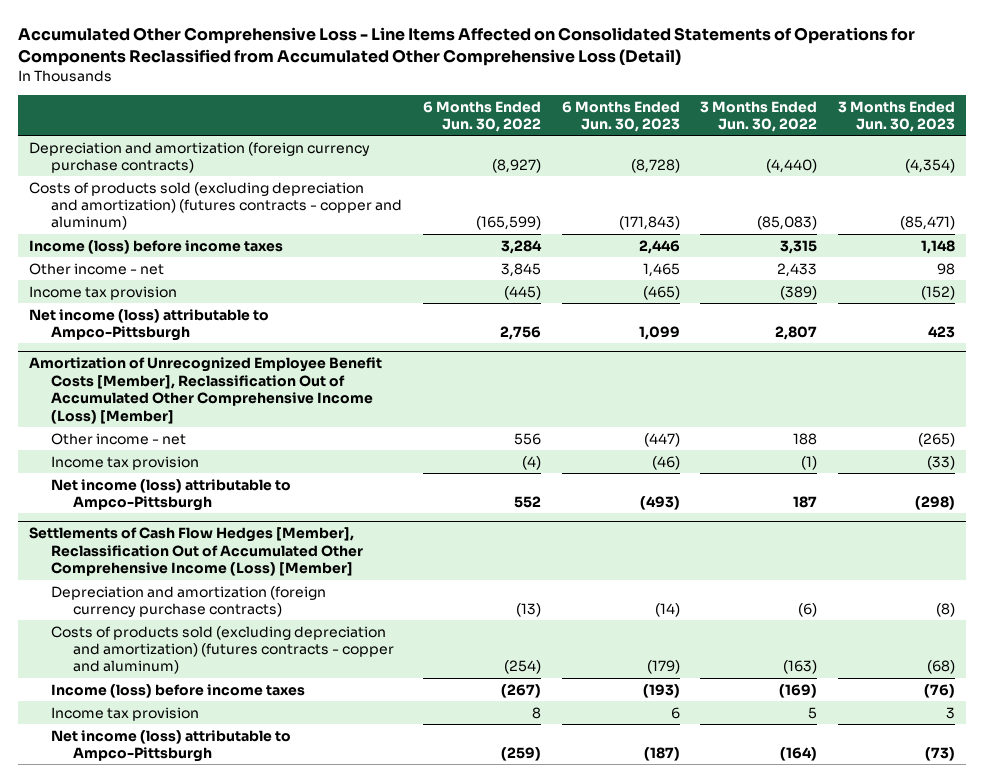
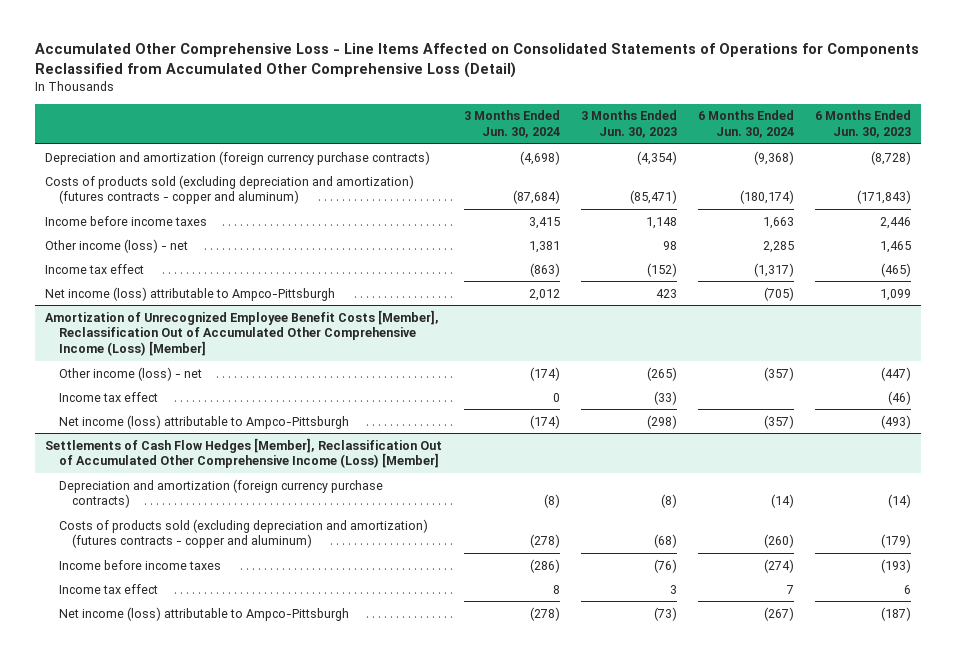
- | 6 Months Ended Jun. 30, 2022 | 6 Months Ended Jun. 30, 2023 | 3 Months Ended Jun. 30, 2022 | 3 Months Ended Jun. 30, 2023
+ | 3 Months Ended Jun. 30, 2024 | 3 Months Ended Jun. 30, 2023 | 6 Months Ended Jun. 30, 2024 | 6 Months Ended Jun. 30, 2023
- Income (loss) before income taxes | 3,284 | 2,446 | 3,315 | 1,148
- Other income - net | 3,845 | 1,465 | 2,433 | 98
- Income tax provision | (445) | (465) | (389) | (152)
+ Income before income taxes | 3,415 | 1,148 | 1,663 | 2,446
+ Other income (loss) - net | 1,381 | 98 | 2,285 | 1,465
+ Income tax effect | (863) | (152) | (1,317) | (465)
@ Amortization of Unrecognized Employee Benefit Costs [Member], Reclassification Out of Accumulated Other Comprehensive Income (Loss) [Member]
- Other income - net | 556 | (447) | 188 | (265)
- Income tax provision | (4) | (46) | (1) | (33)
+ Other income (loss) - net | (174) | (265) | (357) | (447)
+ Income tax effect | 0 | (33) | | (46)
@ Settlements of Cash Flow Hedges [Member], Reclassification Out of Accumulated Other Comprehensive Income (Loss) [Member]
- Income (loss) before income taxes | (267) | (193) | (169) | (76)
- Income tax provision | 8 | 6 | 5 | 3
+ Income before income taxes | (286) | (76) | (274) | (193)
+ Income tax effect | 8 | 3 | 7 | 6

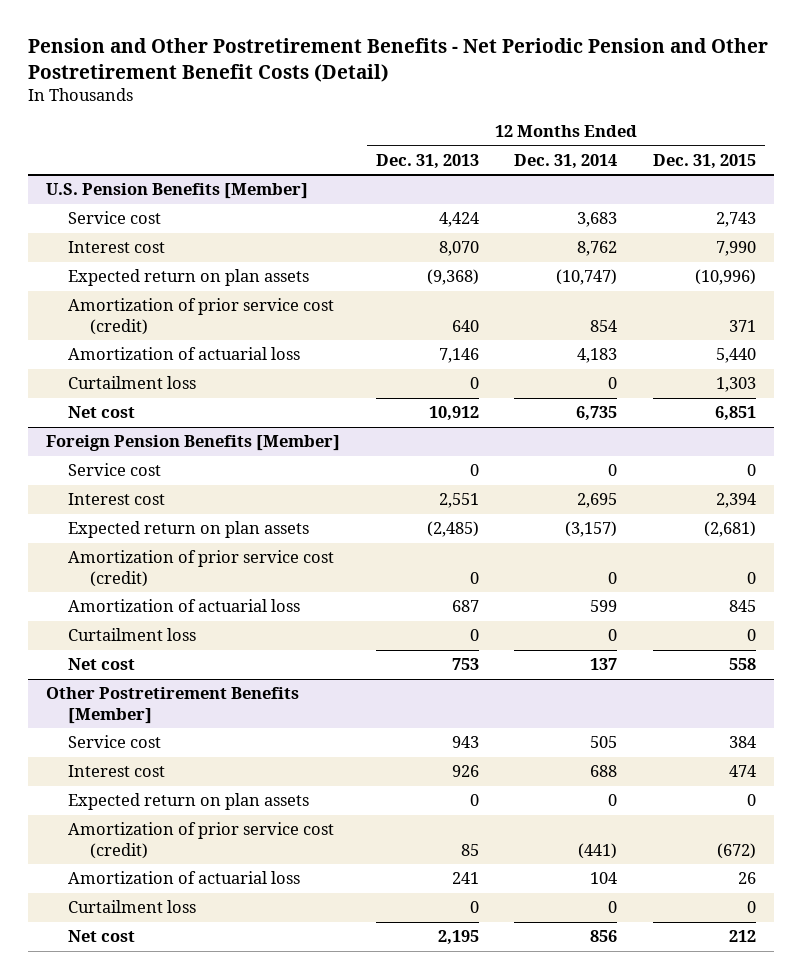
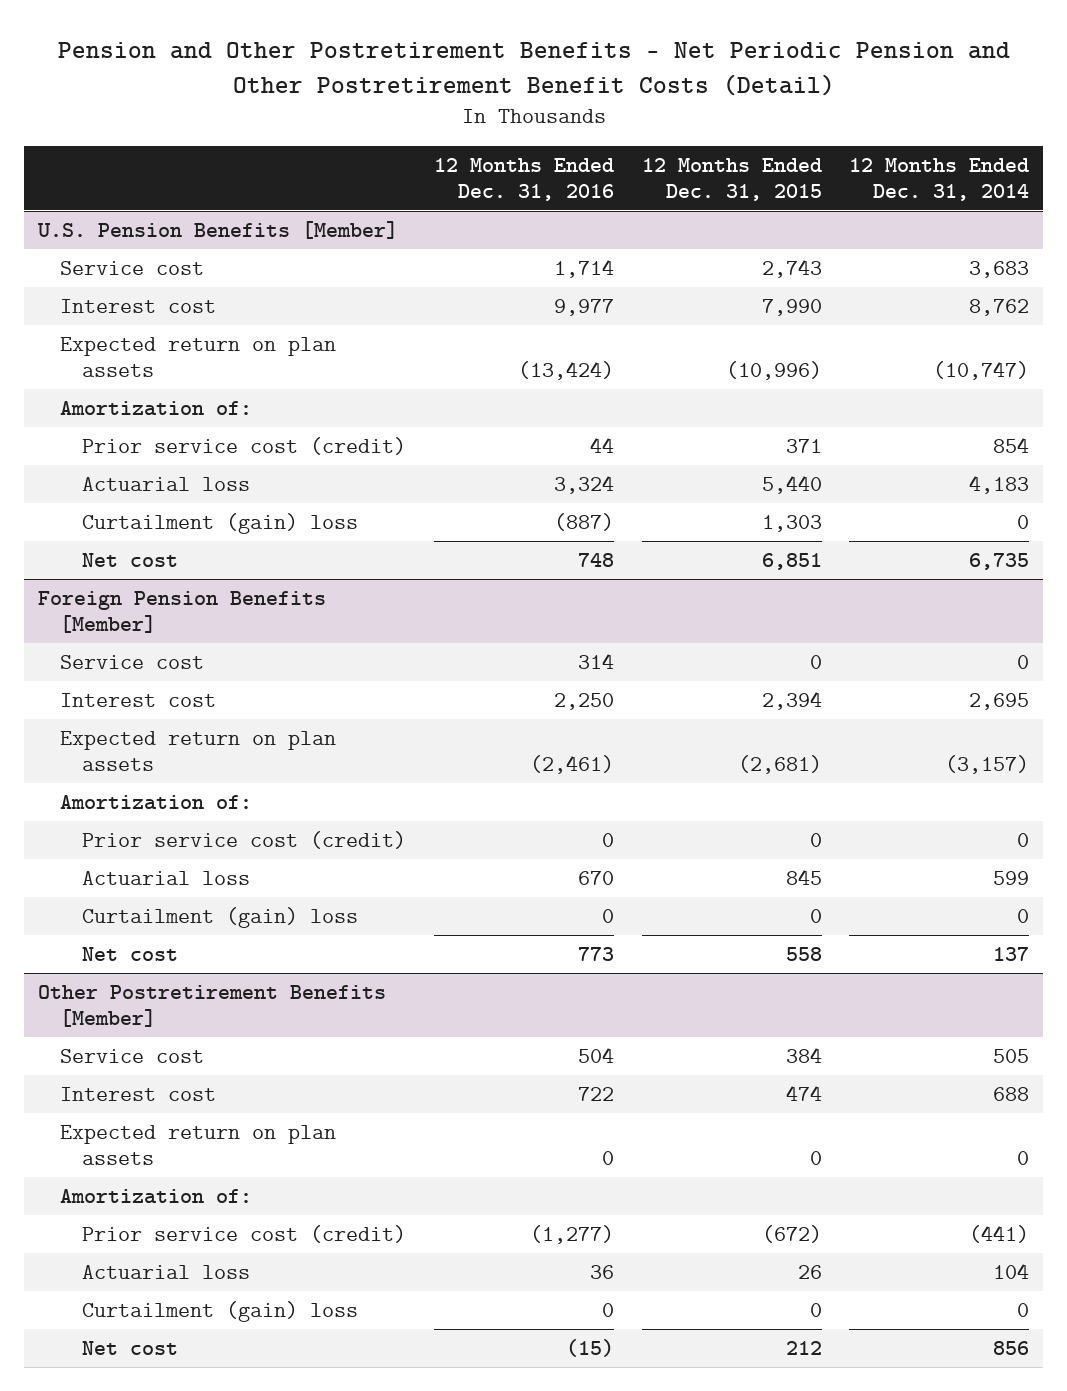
- | 12 Months Ended Dec. 31, 2013 | 12 Months Ended Dec. 31, 2014 | 12 Months Ended Dec. 31, 2015
+ | 12 Months Ended Dec. 31, 2016 | 12 Months Ended Dec. 31, 2015 | 12 Months Ended Dec. 31, 2014
@ U.S. Pension Benefits [Member]
- Amortization of prior service cost (credit) | 640 | 854 | 371
- Amortization of actuarial loss | 7,146 | 4,183 | 5,440
- Curtailment loss | 0 | 0 | 1,303
+ Amortization of:
+ Prior service cost (credit) | 44 | 371 | 854
+ Actuarial loss | 3,324 | 5,440 | 4,183
+ Curtailment (gain) loss | (887) | 1,303 | 0
@ Foreign Pension Benefits [Member]
- Amortization of prior service cost (credit) | 0 | 0 | 0
- Amortization of actuarial loss | 687 | 599 | 845
- Curtailment loss | 0 | 0 | 0
+ Amortization of:
+ Prior service cost (credit) | 0 | 0 | 0
+ Actuarial loss | 670 | 845 | 599
+ Curtailment (gain) loss | 0 | 0 | 0
@ Other Postretirement Benefits [Member]
- Amortization of prior service cost (credit) | 85 | (441) | (672)
- Amortization of actuarial loss | 241 | 104 | 26
- Curtailment loss | 0 | 0 | 0
+ Amortization of:
+ Prior service cost (credit) | (1,277) | (672) | (441)
+ Actuarial loss | 36 | 26 | 104
+ Curtailment (gain) loss | 0 | 0 | 0

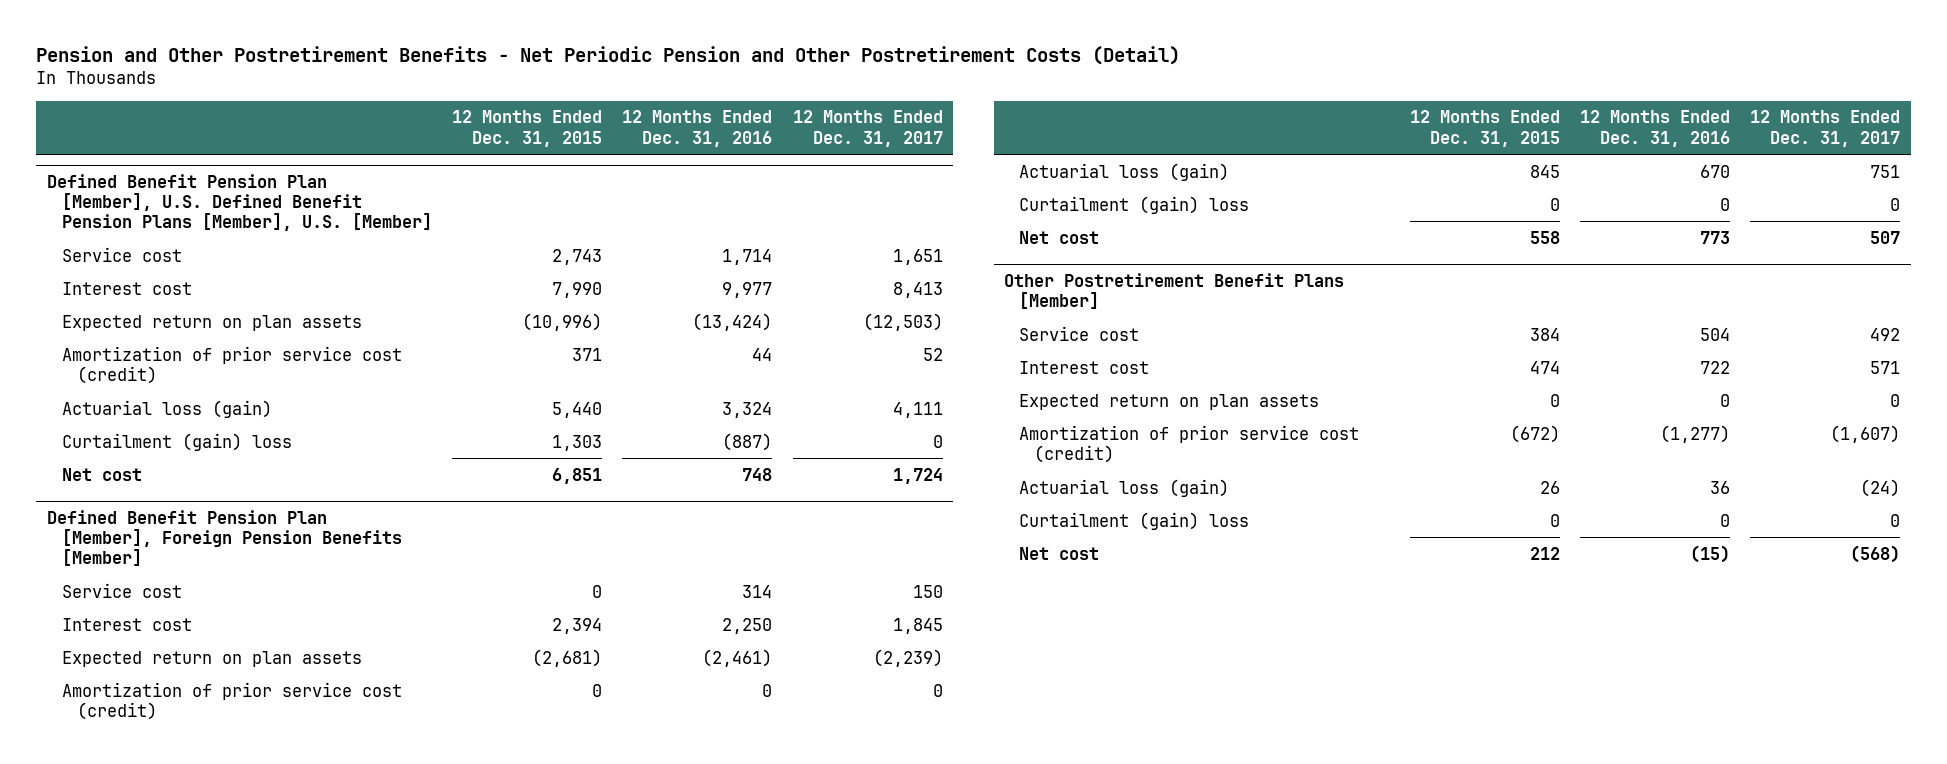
- Pension and Other Postretirement Benefits - Net Periodic Pension and Other Postretirement Benefit Costs (Detail)
+ Pension and Other Postretirement Benefits - Net Periodic Pension and Other Postretirement Costs (Detail)
- | 12 Months Ended Dec. 31, 2016 | 12 Months Ended Dec. 31, 2015 | 12 Months Ended Dec. 31, 2014
+ | 12 Months Ended Dec. 31, 2015 | 12 Months Ended Dec. 31, 2016 | 12 Months Ended Dec. 31, 2017
- U.S. Pension Benefits [Member]
+ Defined Benefit Pension Plan [Member], U.S. Defined Benefit Pension Plans [Member], U.S. [Member]
- Amortization of:
- Prior service cost (credit) | 44 | 371 | 854
- Actuarial loss | 3,324 | 5,440 | 4,183
+ Amortization of prior service cost (credit) | 371 | 44 | 52
+ Actuarial loss (gain) | 5,440 | 3,324 | 4,111
- Foreign Pension Benefits [Member]
+ Defined Benefit Pension Plan [Member], Foreign Pension Benefits [Member]
- Amortization of:
- Prior service cost (credit) | 0 | 0 | 0
- Actuarial loss | 670 | 845 | 599
+ Amortization of prior service cost (credit) | 0 | 0 | 0
+ Actuarial loss (gain) | 845 | 670 | 751
- Other Postretirement Benefits [Member]
+ Other Postretirement Benefit Plans [Member]
- Amortization of:
- Prior service cost (credit) | (1,277) | (672) | (441)
- Actuarial loss | 36 | 26 | 104
+ Amortization of prior service cost (credit) | (672) | (1,277) | (1,607)
+ Actuarial loss (gain) | 26 | 36 | (24)

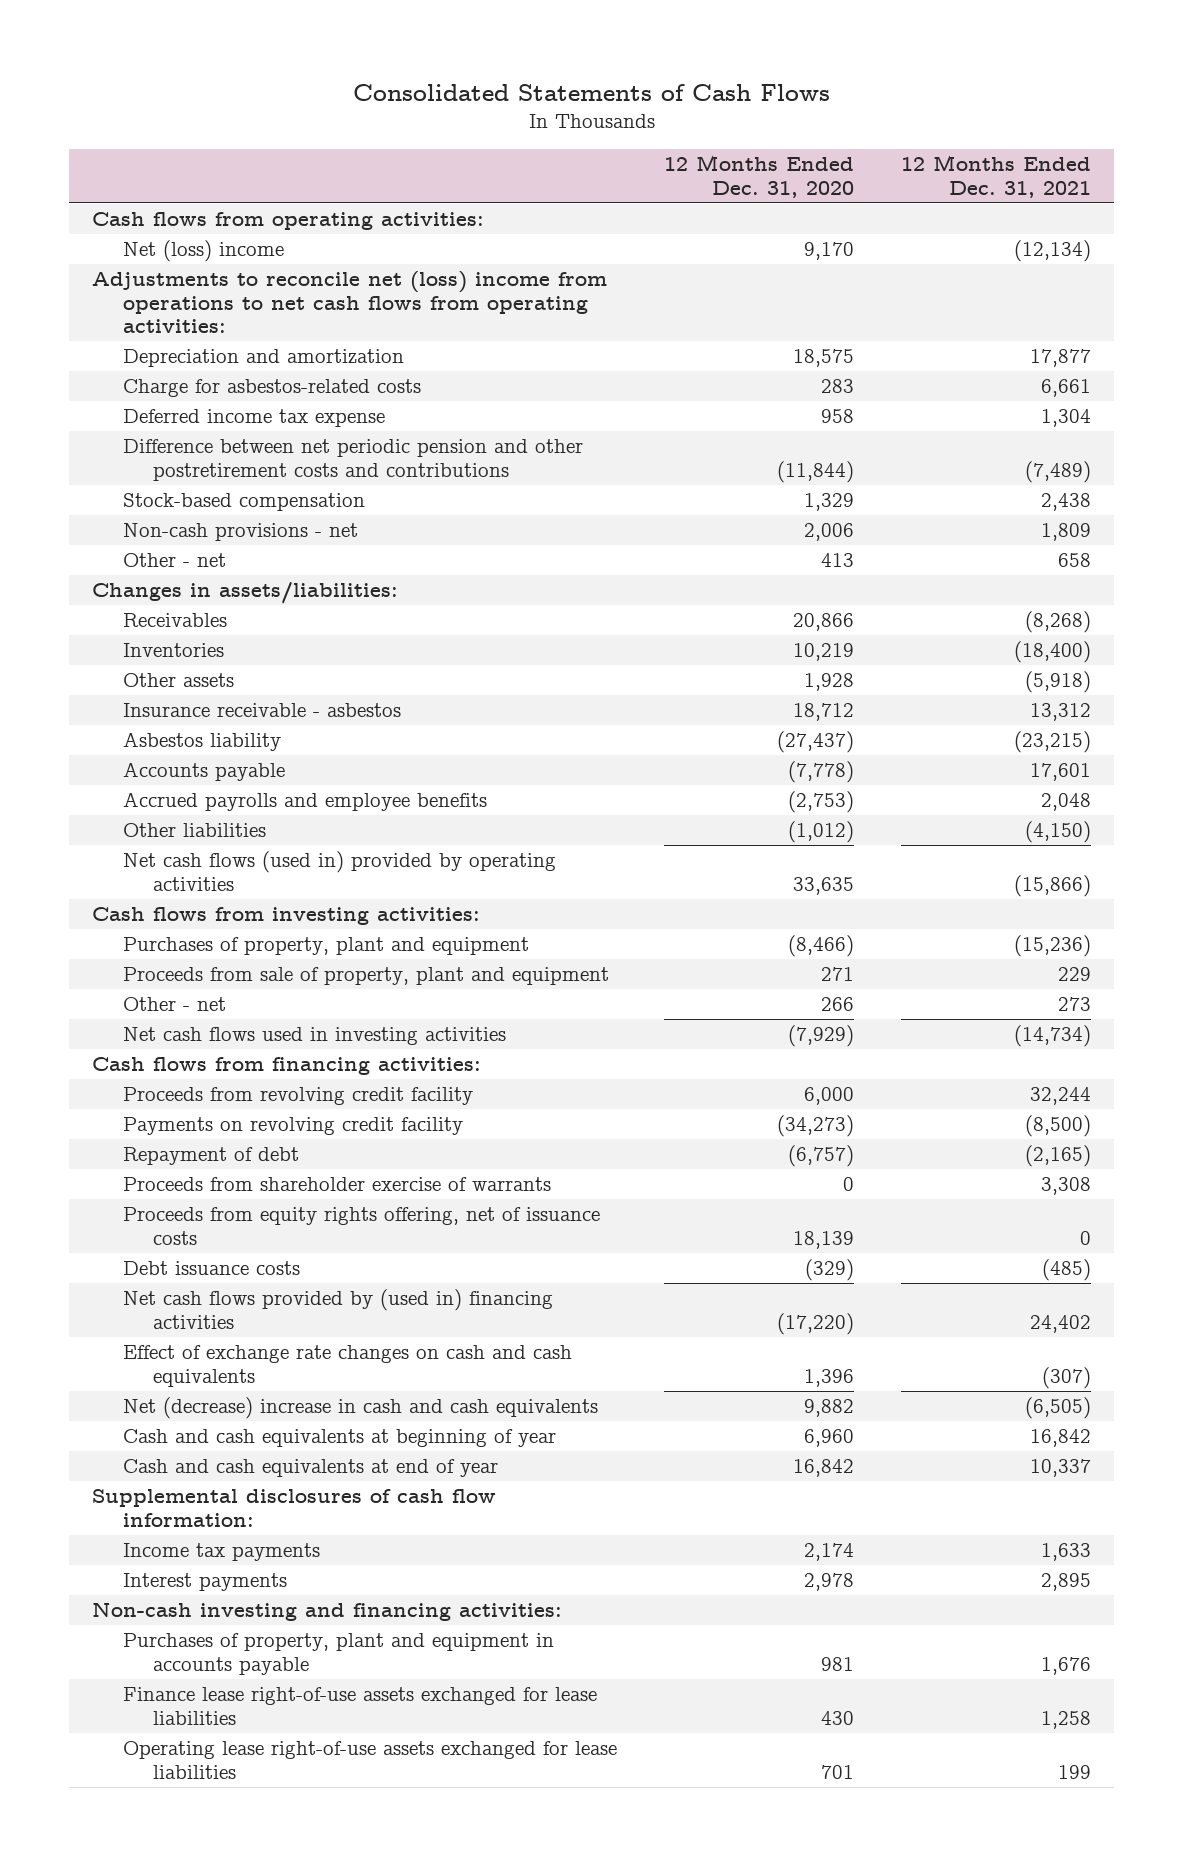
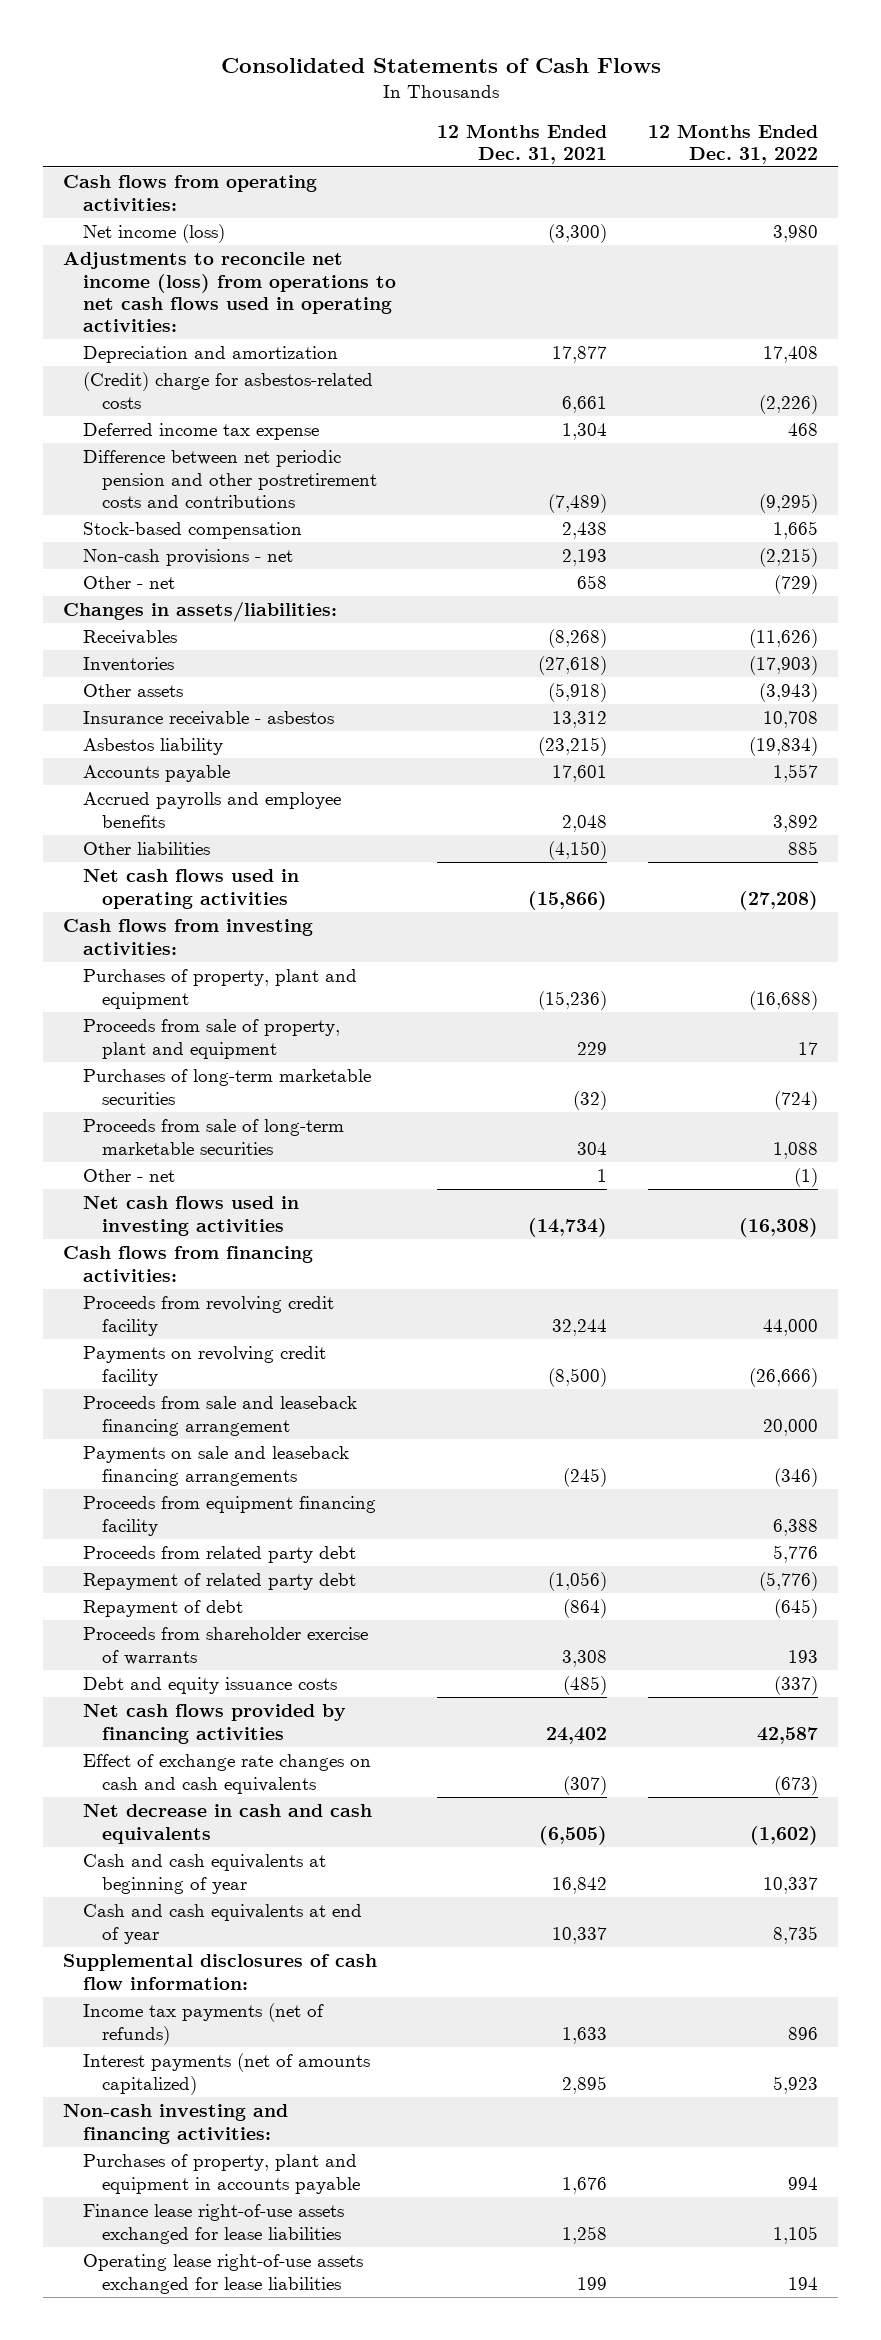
- | 12 Months Ended Dec. 31, 2020 | 12 Months Ended Dec. 31, 2021
+ | 12 Months Ended Dec. 31, 2021 | 12 Months Ended Dec. 31, 2022
- Net (loss) income | 9,170 | (12,134)
- Adjustments to reconcile net (loss) income from operations to net cash flows from operating activities:
+ Net income (loss) | (3,300) | 3,980
+ Adjustments to reconcile net income (loss) from operations to net cash flows used in operating activities:
- Charge for asbestos-related costs | 283 | 6,661
+ (Credit) charge for asbestos-related costs | 6,661 | (2,226)
- Non-cash provisions - net | 2,006 | 1,809
+ Non-cash provisions - net | 2,193 | (2,215)
- Inventories | 10,219 | (18,400)
+ Inventories | (27,618) | (17,903)
- Net cash flows (used in) provided by operating activities | 33,635 | (15,866)
+ Net cash flows used in operating activities | (15,866) | (27,208)
- Other - net | 266 | 273
+ Purchases of long-term marketable securities | (32) | (724)
+ Proceeds from sale of long-term marketable securities | 304 | 1,088
+ Other - net | 1 | (1)
- Repayment of debt | (6,757) | (2,165)
+ Proceeds from sale and leaseback financing arrangement | | 20,000
+ Payments on sale and leaseback financing arrangements | (245) | (346)
+ Proceeds from equipment financing facility | | 6,388
+ Proceeds from related party debt | | 5,776
+ Repayment of related party debt | (1,056) | (5,776)
+ Repayment of debt | (864) | (645)
- Proceeds from equity rights offering, net of issuance costs | 18,139 | 0
- Debt issuance costs | (329) | (485)
- Net cash flows provided by (used in) financing activities | (17,220) | 24,402
+ Debt and equity issuance costs | (485) | (337)
+ Net cash flows provided by financing activities | 24,402 | 42,587
- Net (decrease) increase in cash and cash equivalents | 9,882 | (6,505)
+ Net decrease in cash and cash equivalents | (6,505) | (1,602)
- Income tax payments | 2,174 | 1,633
- Interest payments | 2,978 | 2,895
+ Income tax payments (net of refunds) | 1,633 | 896
+ Interest payments (net of amounts capitalized) | 2,895 | 5,923

